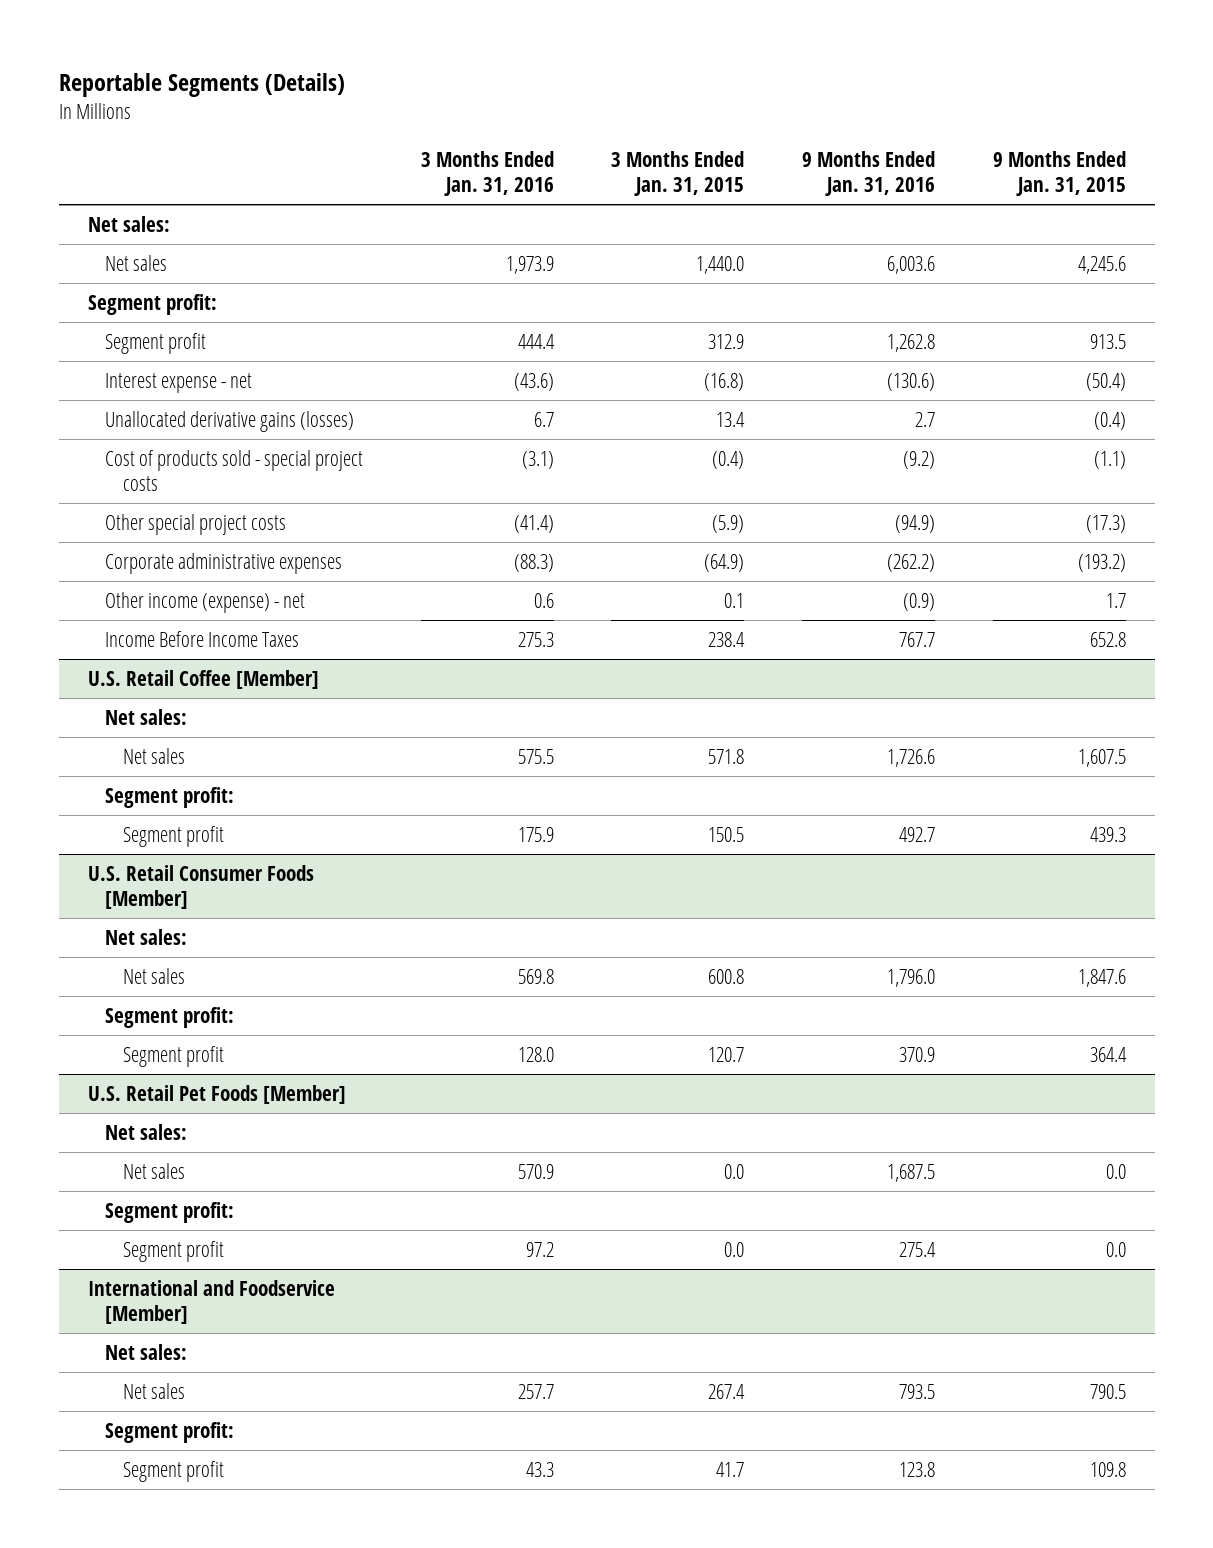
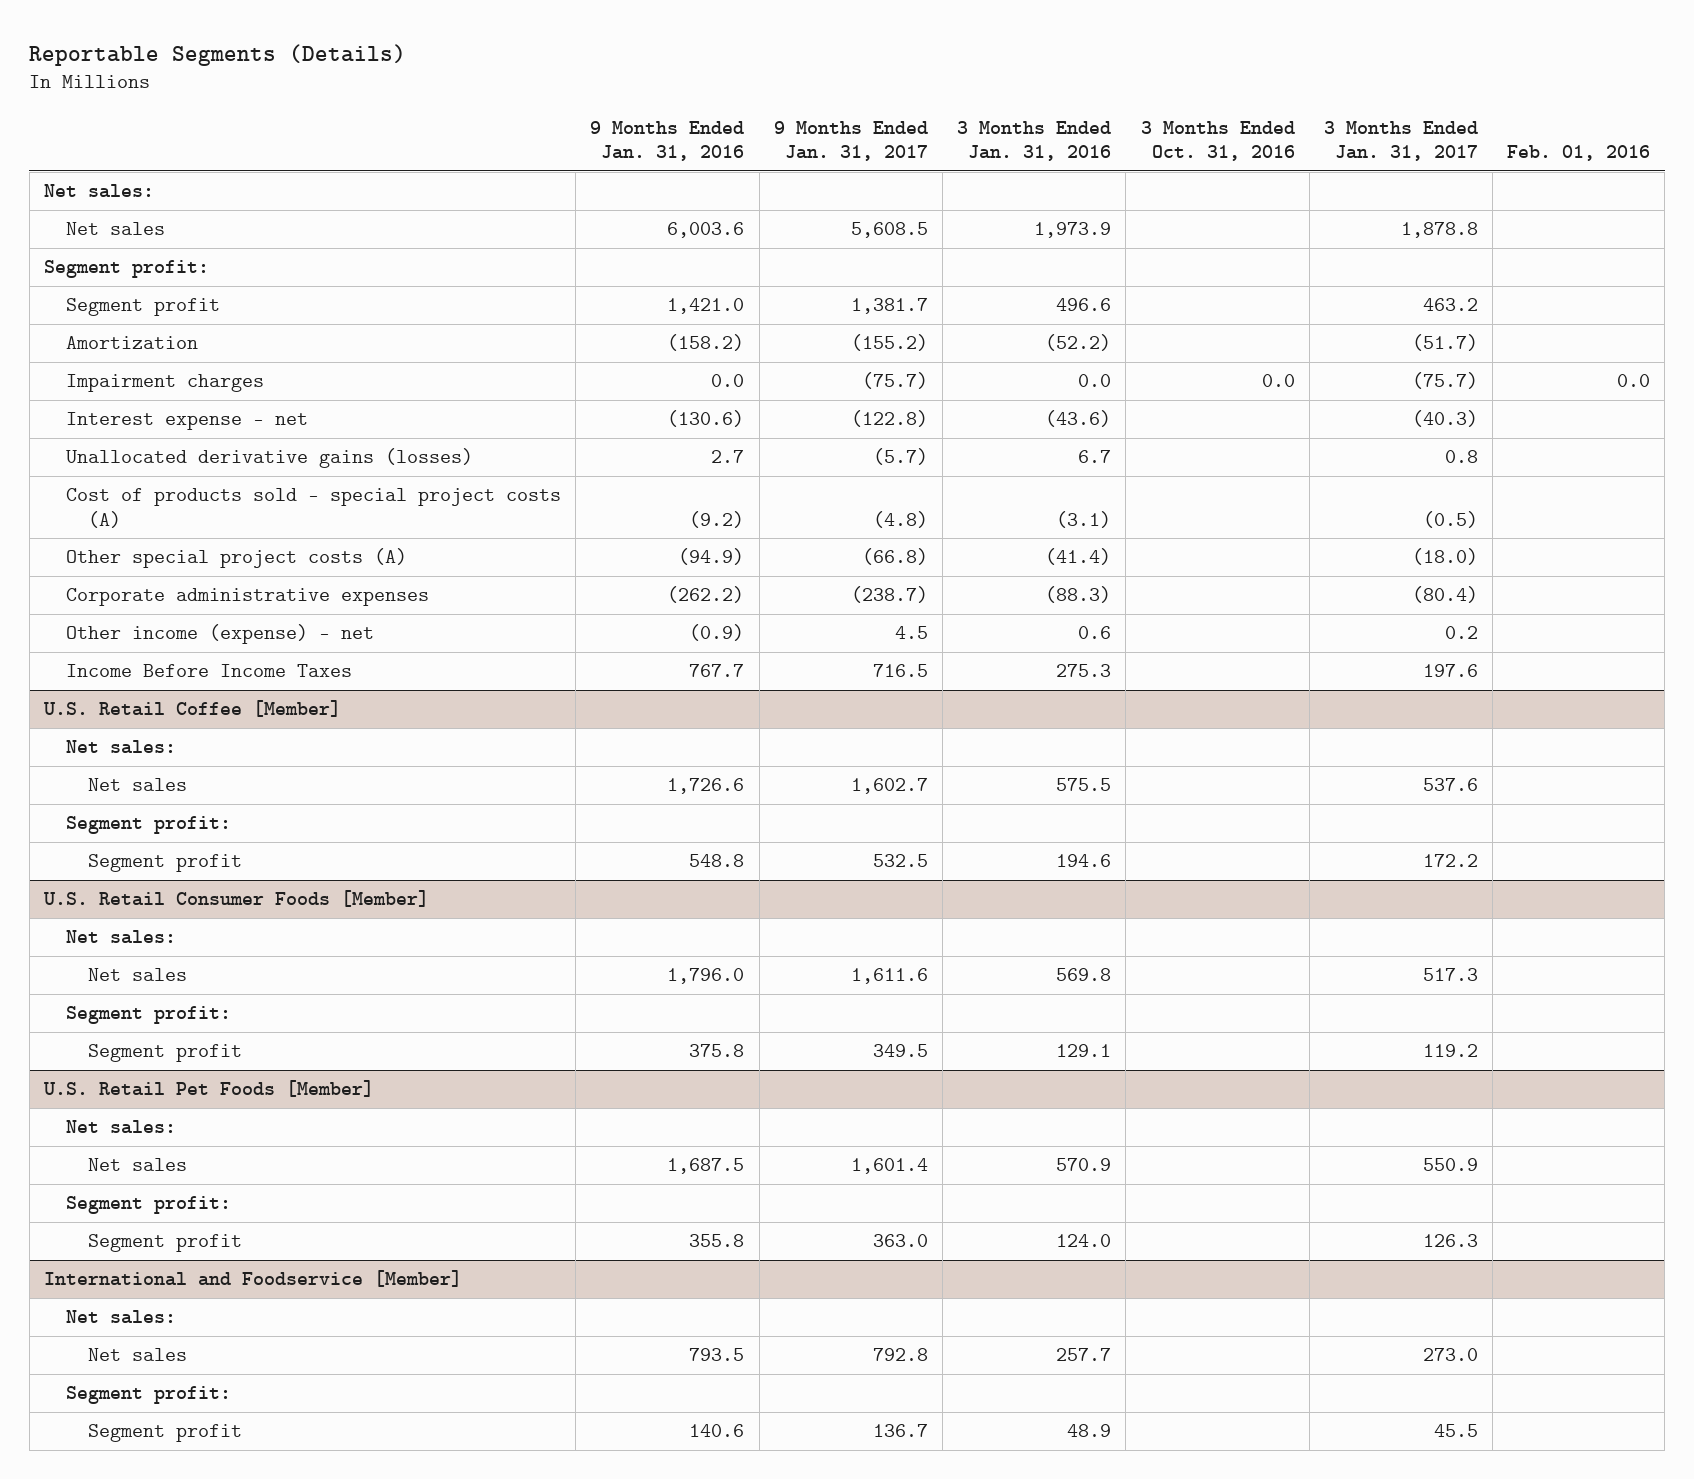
- | 3 Months Ended Jan. 31, 2016 | 3 Months Ended Jan. 31, 2015 | 9 Months Ended Jan. 31, 2016 | 9 Months Ended Jan. 31, 2015
+ | 9 Months Ended Jan. 31, 2016 | 9 Months Ended Jan. 31, 2017 | 3 Months Ended Jan. 31, 2016 | 3 Months Ended Oct. 31, 2016 | 3 Months Ended Jan. 31, 2017 | Feb. 01, 2016
- Segment profit | 444.4 | 312.9 | 1,262.8 | 913.5
+ Segment profit | 1,421.0 | 1,381.7 | 496.6 | | 463.2 |
+ Amortization | (158.2) | (155.2) | (52.2) | | (51.7) |
+ Impairment charges | 0.0 | (75.7) | 0.0 | 0.0 | (75.7) | 0.0
- Cost of products sold - special project costs | (3.1) | (0.4) | (9.2) | (1.1)
- Other special project costs | (41.4) | (5.9) | (94.9) | (17.3)
+ Cost of products sold - special project costs (A) | (9.2) | (4.8) | (3.1) | | (0.5) |
+ Other special project costs (A) | (94.9) | (66.8) | (41.4) | | (18.0) |
@ U.S. Retail Coffee [Member]
- Segment profit | 175.9 | 150.5 | 492.7 | 439.3
+ Segment profit | 548.8 | 532.5 | 194.6 | | 172.2 |
@ U.S. Retail Consumer Foods [Member]
- Segment profit | 128.0 | 120.7 | 370.9 | 364.4
+ Segment profit | 375.8 | 349.5 | 129.1 | | 119.2 |
@ U.S. Retail Pet Foods [Member]
- Segment profit | 97.2 | 0.0 | 275.4 | 0.0
+ Segment profit | 355.8 | 363.0 | 124.0 | | 126.3 |
@ International and Foodservice [Member]
- Segment profit | 43.3 | 41.7 | 123.8 | 109.8
+ Segment profit | 140.6 | 136.7 | 48.9 | | 45.5 |

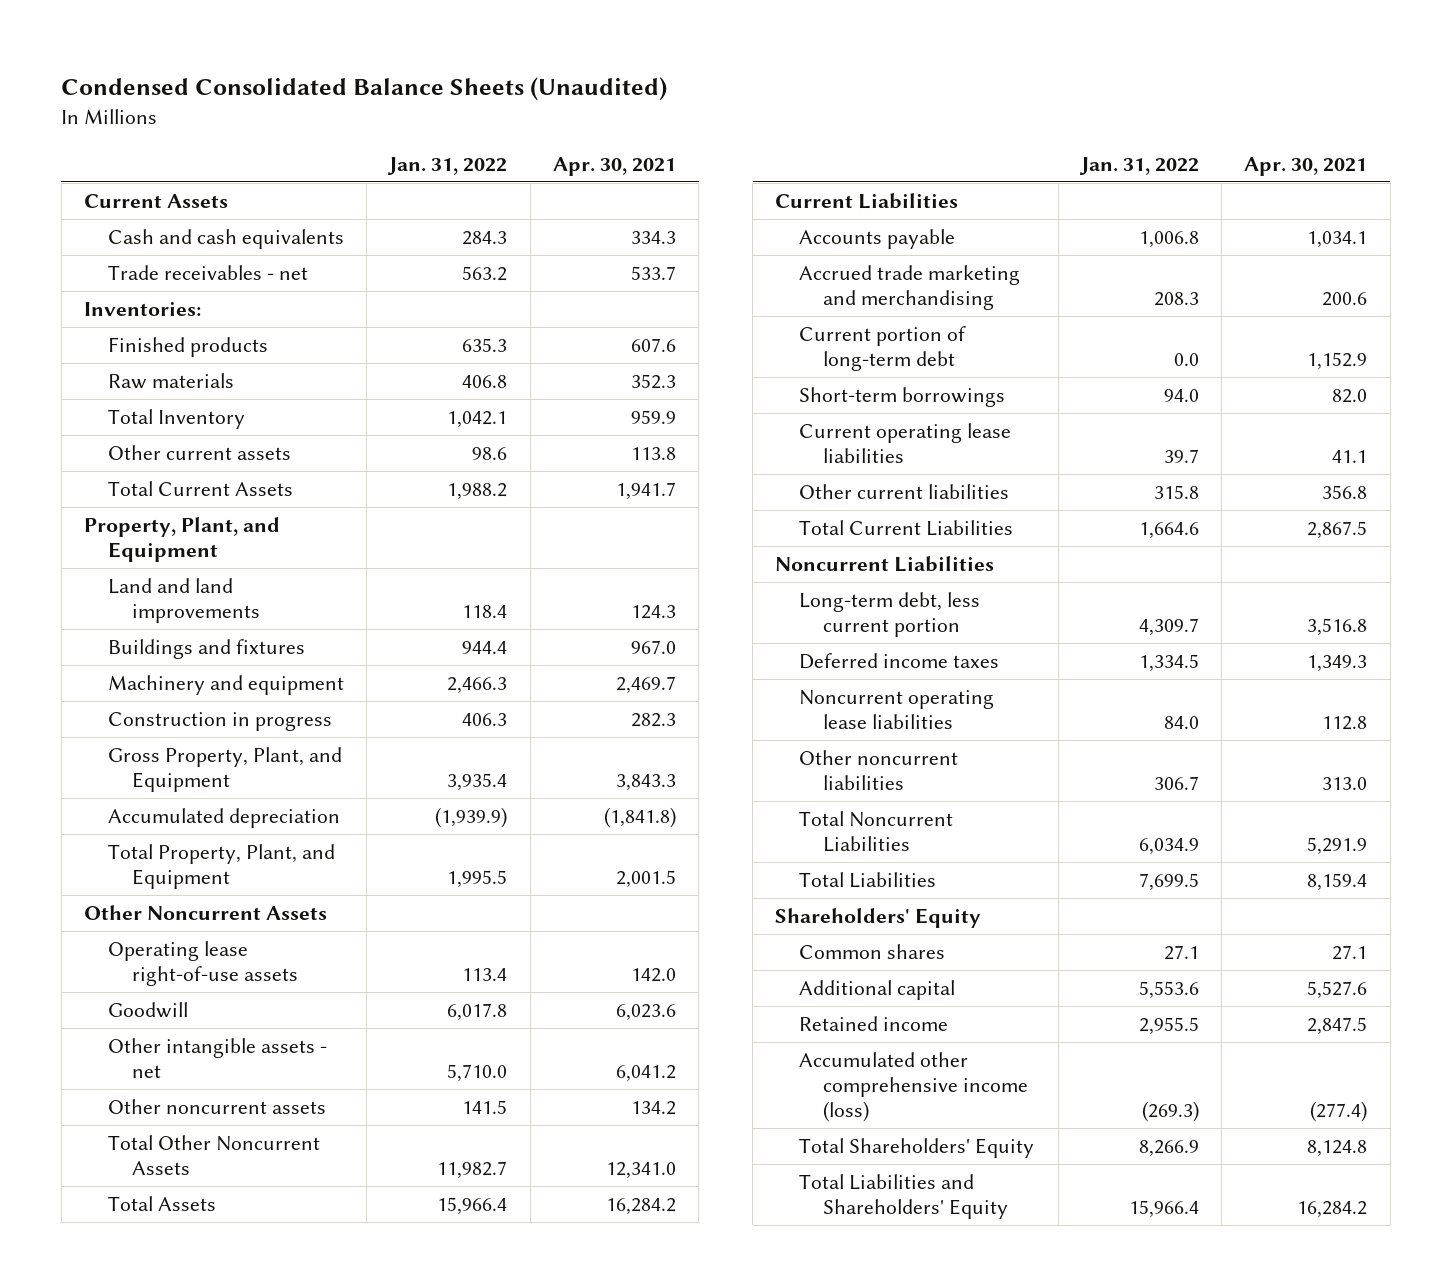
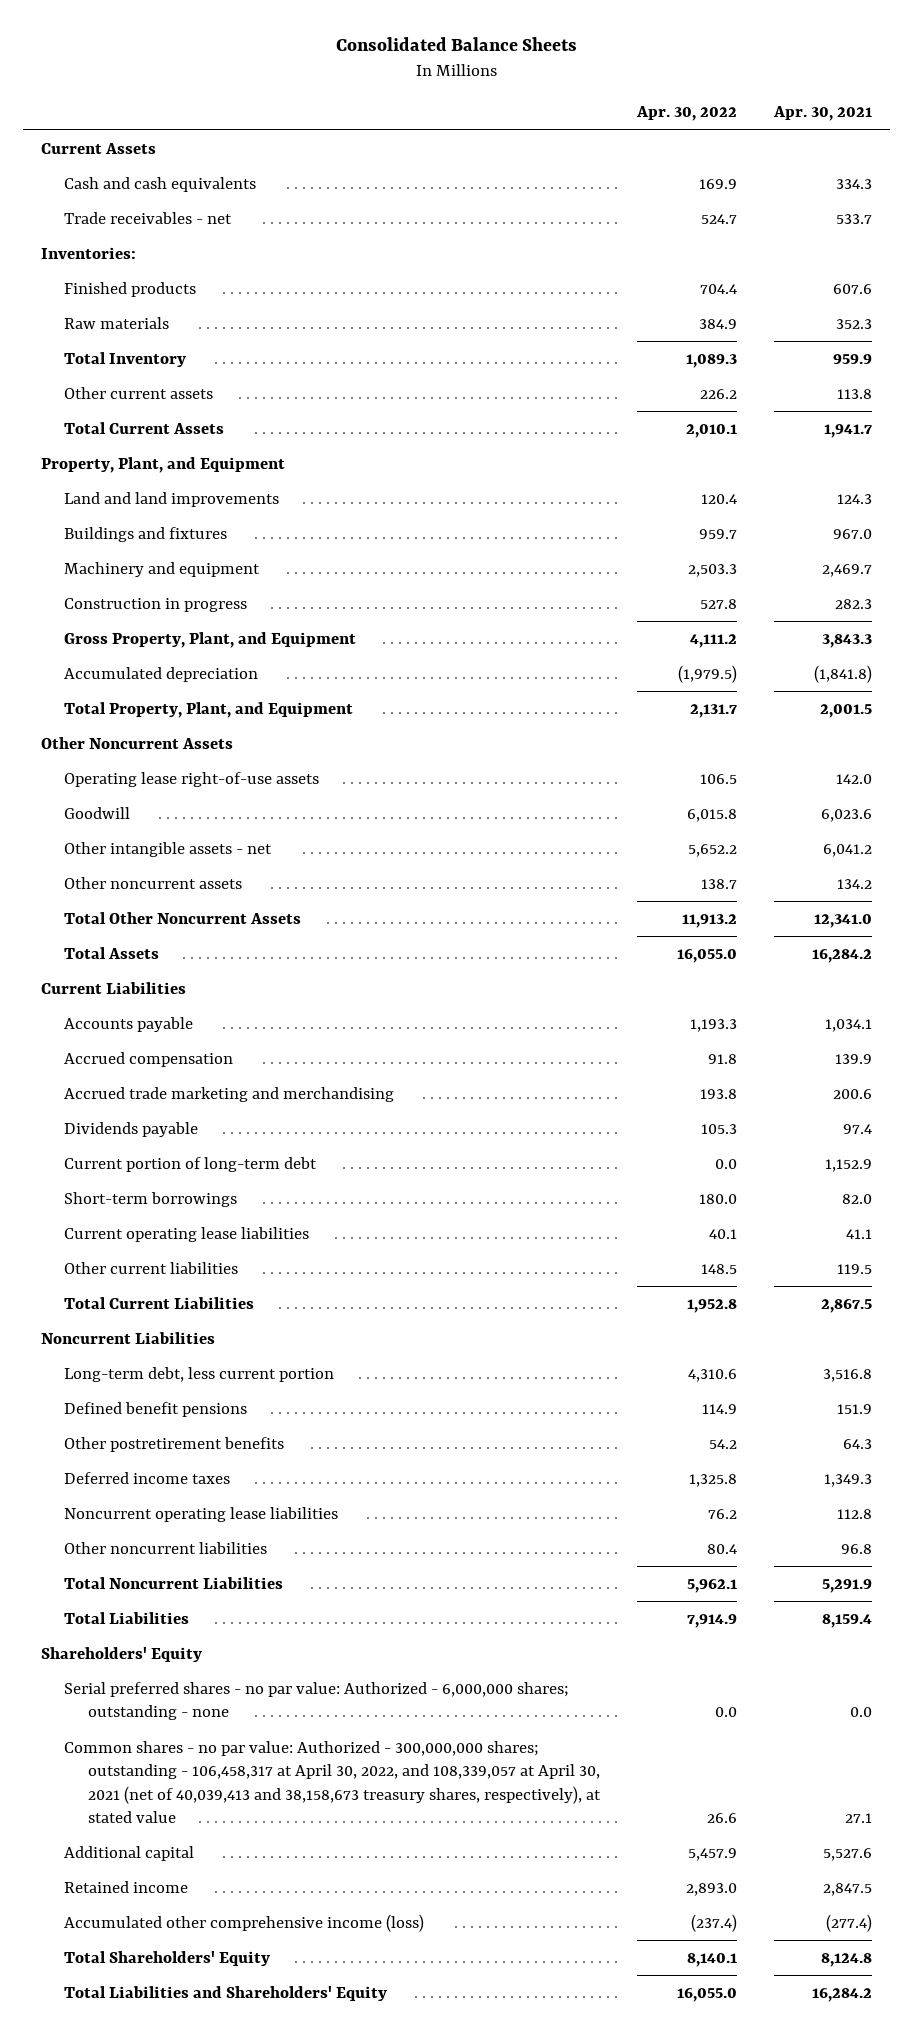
- Condensed Consolidated Balance Sheets (Unaudited)
+ Consolidated Balance Sheets
- | Jan. 31, 2022 | Apr. 30, 2021
+ | Apr. 30, 2022 | Apr. 30, 2021
+ Accrued compensation | 91.8 | 139.9
+ Dividends payable | 105.3 | 97.4
- Other current liabilities | 315.8 | 356.8
+ Other current liabilities | 148.5 | 119.5
+ Defined benefit pensions | 114.9 | 151.9
+ Other postretirement benefits | 54.2 | 64.3
- Other noncurrent liabilities | 306.7 | 313.0
+ Other noncurrent liabilities | 80.4 | 96.8
- Common shares | 27.1 | 27.1
+ Serial preferred shares - no par value: Authorized - 6,000,000 shares; outstanding - none | 0.0 | 0.0
+ Common shares - no par value: Authorized - 300,000,000 shares; outstanding - 106,458,317 at April 30, 2022, and 108,339,057 at April 30, 2021 (net of 40,039,413 and 38,158,673 treasury shares, respectively), at stated value | 26.6 | 27.1

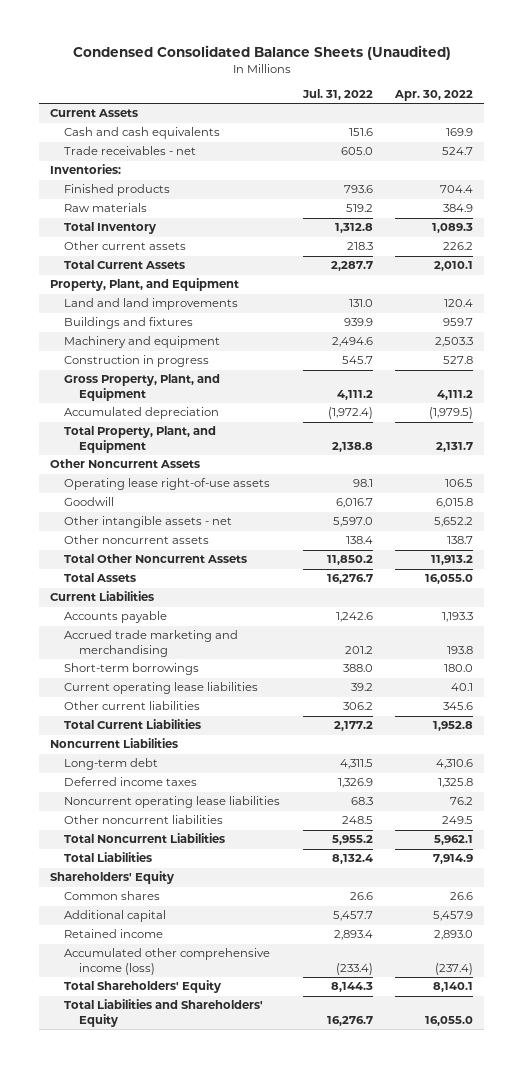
- Consolidated Balance Sheets
+ Condensed Consolidated Balance Sheets (Unaudited)
- | Apr. 30, 2022 | Apr. 30, 2021
+ | Jul. 31, 2022 | Apr. 30, 2022
- Accrued compensation | 91.8 | 139.9
- Dividends payable | 105.3 | 97.4
- Current portion of long-term debt | 0.0 | 1,152.9
- Other current liabilities | 148.5 | 119.5
+ Other current liabilities | 306.2 | 345.6
- Long-term debt, less current portion | 4,310.6 | 3,516.8
- Defined benefit pensions | 114.9 | 151.9
- Other postretirement benefits | 54.2 | 64.3
+ Long-term debt | 4,311.5 | 4,310.6
- Other noncurrent liabilities | 80.4 | 96.8
+ Other noncurrent liabilities | 248.5 | 249.5
- Serial preferred shares - no par value: Authorized - 6,000,000 shares; outstanding - none | 0.0 | 0.0
- Common shares - no par value: Authorized - 300,000,000 shares; outstanding - 106,458,317 at April 30, 2022, and 108,339,057 at April 30, 2021 (net of 40,039,413 and 38,158,673 treasury shares, respectively), at stated value | 26.6 | 27.1
+ Common shares | 26.6 | 26.6

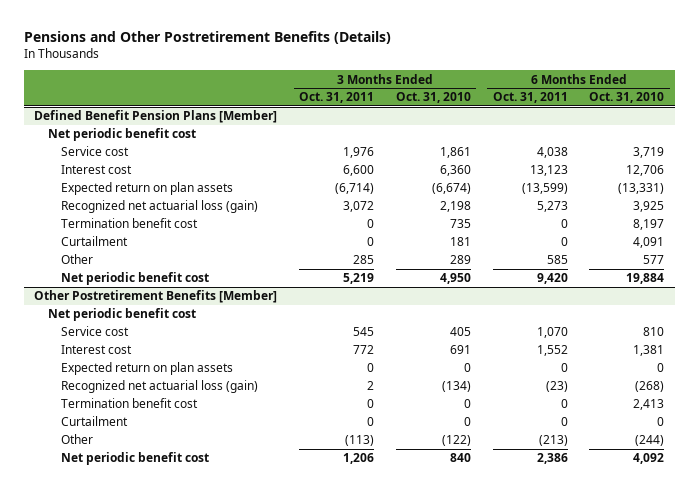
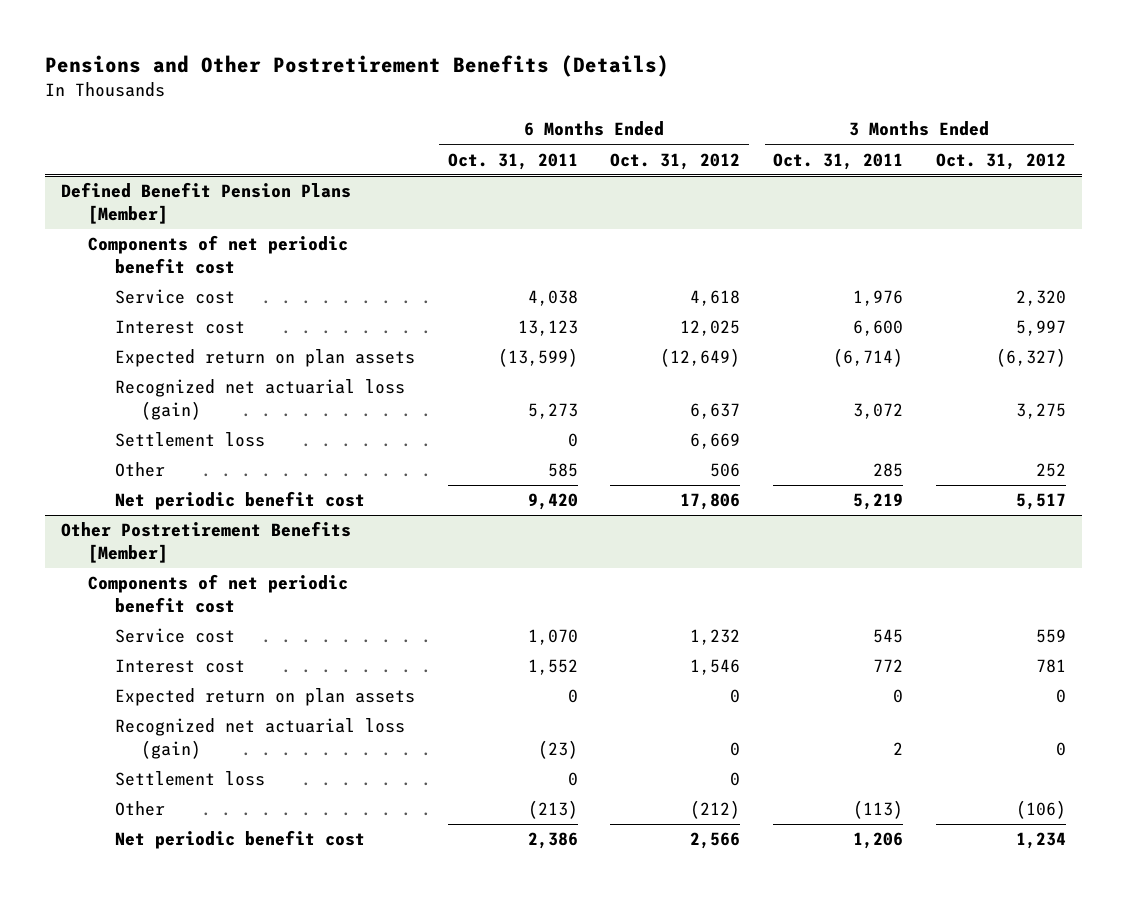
- | 3 Months Ended Oct. 31, 2011 | 3 Months Ended Oct. 31, 2010 | 6 Months Ended Oct. 31, 2011 | 6 Months Ended Oct. 31, 2010
+ | 6 Months Ended Oct. 31, 2011 | 6 Months Ended Oct. 31, 2012 | 3 Months Ended Oct. 31, 2011 | 3 Months Ended Oct. 31, 2012
@ Defined Benefit Pension Plans [Member]
- Net periodic benefit cost
+ Components of net periodic benefit cost
- Termination benefit cost | 0 | 735 | 0 | 8,197
- Curtailment | 0 | 181 | 0 | 4,091
+ Settlement loss | 0 | 6,669 | |
@ Other Postretirement Benefits [Member]
- Net periodic benefit cost
+ Components of net periodic benefit cost
- Termination benefit cost | 0 | 0 | 0 | 2,413
- Curtailment | 0 | 0 | 0 | 0
+ Settlement loss | 0 | 0 | |

